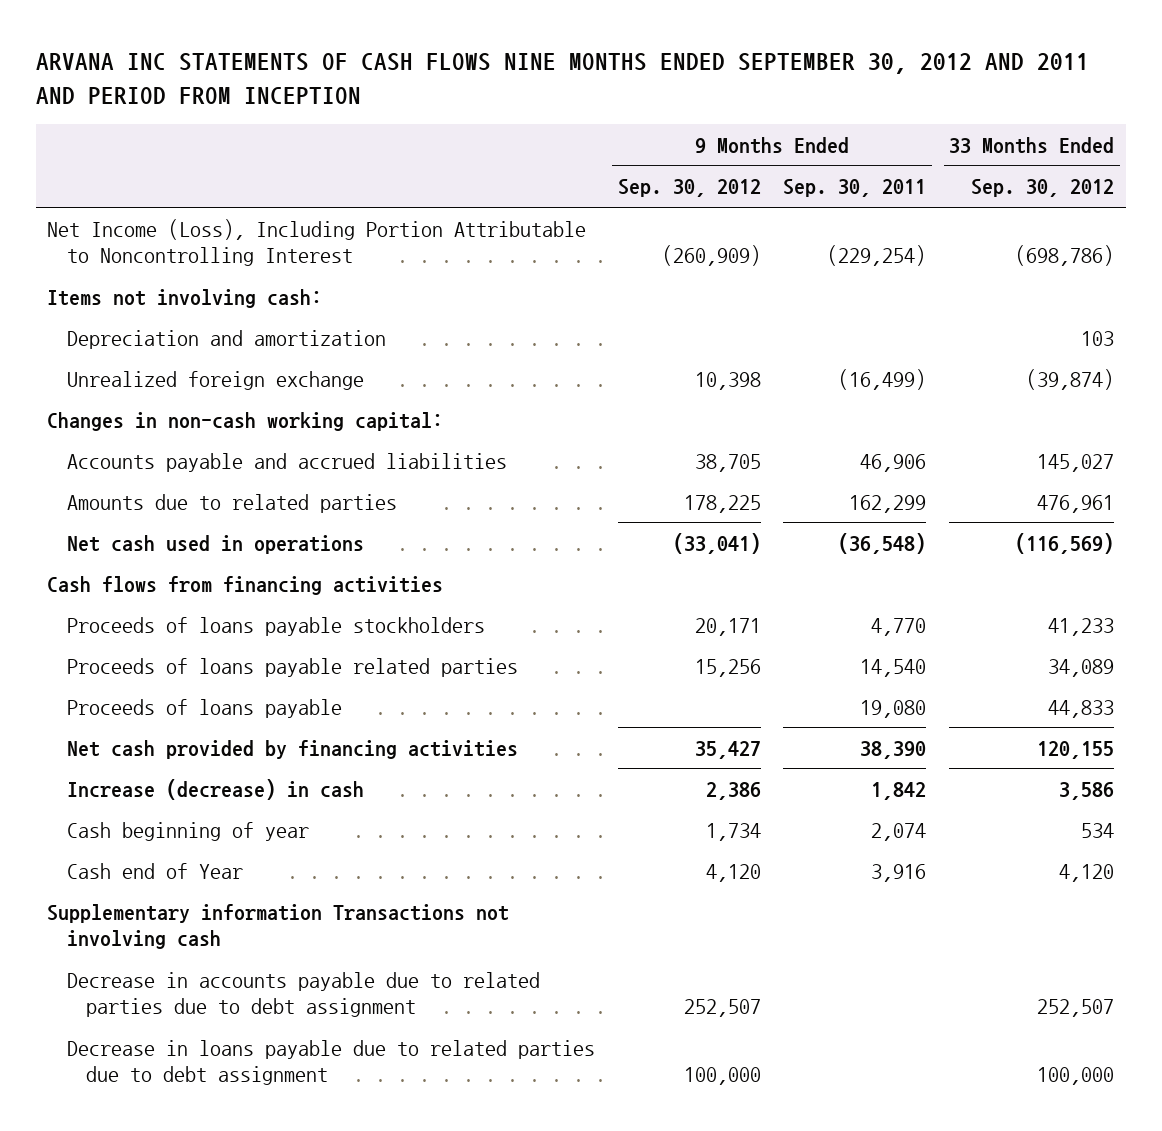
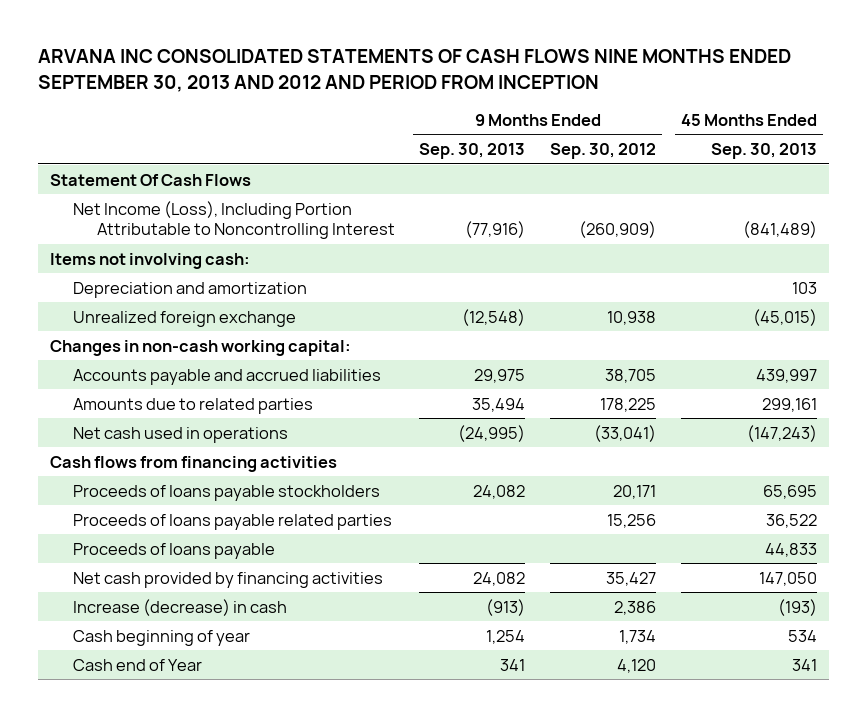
- ARVANA INC STATEMENTS OF CASH FLOWS NINE MONTHS ENDED SEPTEMBER 30, 2012 AND 2011 AND PERIOD FROM INCEPTION
+ ARVANA INC CONSOLIDATED STATEMENTS OF CASH FLOWS NINE MONTHS ENDED SEPTEMBER 30, 2013 AND 2012 AND PERIOD FROM INCEPTION
- | 9 Months Ended Sep. 30, 2012 | 9 Months Ended Sep. 30, 2011 | 33 Months Ended Sep. 30, 2012
+ | 9 Months Ended Sep. 30, 2013 | 9 Months Ended Sep. 30, 2012 | 45 Months Ended Sep. 30, 2013
+ Statement Of Cash Flows
- Unrealized foreign exchange | 10,398 | (16,499) | (39,874)
+ Unrealized foreign exchange | (12,548) | 10,938 | (45,015)
- Supplementary information Transactions not involving cash
- Decrease in accounts payable due to related parties due to debt assignment | 252,507 | | 252,507
- Decrease in loans payable due to related parties due to debt assignment | 100,000 | | 100,000

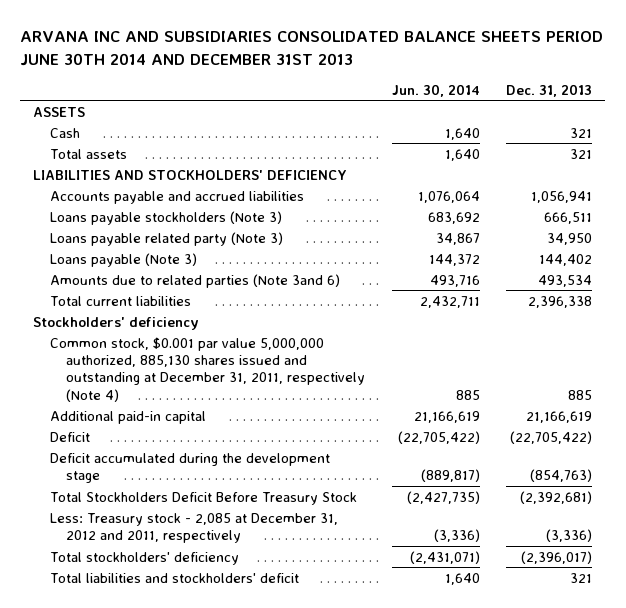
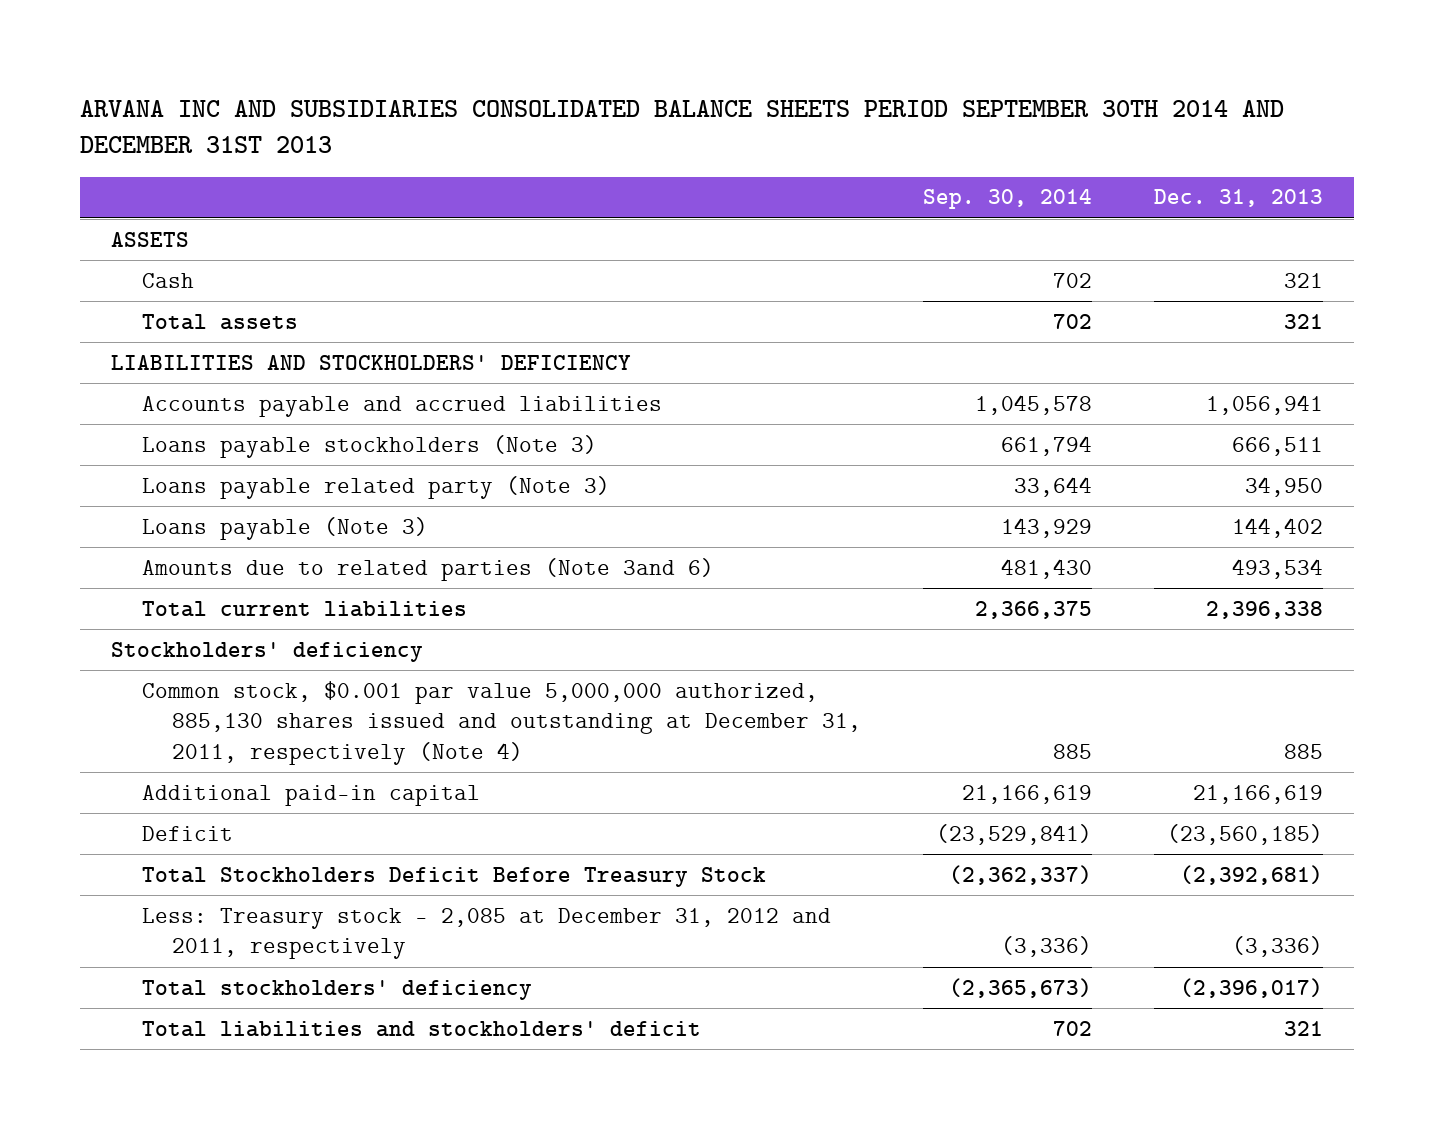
- ARVANA INC AND SUBSIDIARIES CONSOLIDATED BALANCE SHEETS PERIOD JUNE 30TH 2014 AND DECEMBER 31ST 2013
+ ARVANA INC AND SUBSIDIARIES CONSOLIDATED BALANCE SHEETS PERIOD SEPTEMBER 30TH 2014 AND DECEMBER 31ST 2013
- | Jun. 30, 2014 | Dec. 31, 2013
+ | Sep. 30, 2014 | Dec. 31, 2013
- Deficit | (22,705,422) | (22,705,422)
- Deficit accumulated during the development stage | (889,817) | (854,763)
+ Deficit | (23,529,841) | (23,560,185)

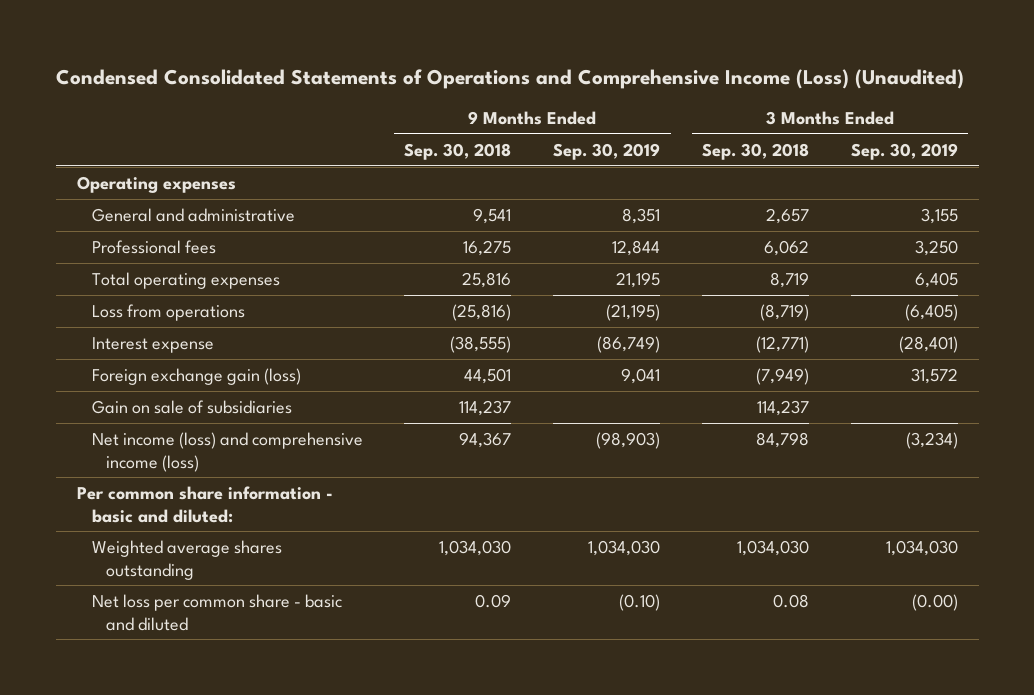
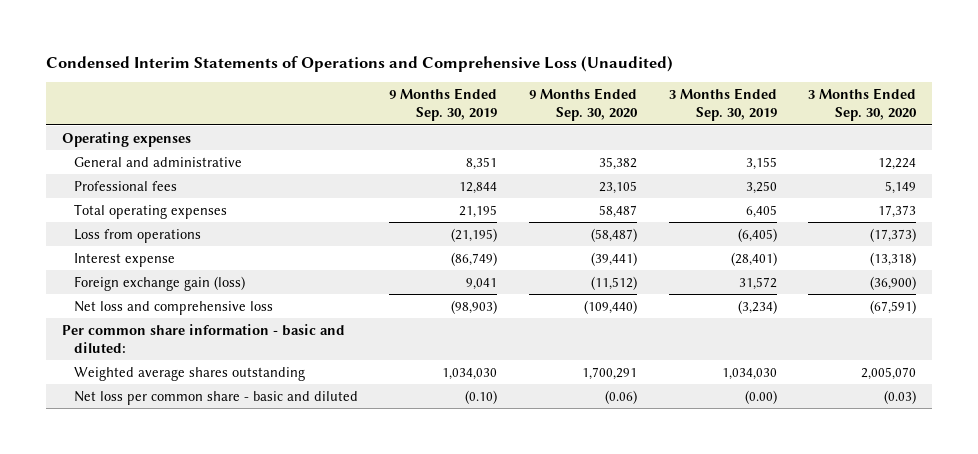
- Condensed Consolidated Statements of Operations and Comprehensive Income (Loss) (Unaudited)
+ Condensed Interim Statements of Operations and Comprehensive Loss (Unaudited)
- | 9 Months Ended Sep. 30, 2018 | 9 Months Ended Sep. 30, 2019 | 3 Months Ended Sep. 30, 2018 | 3 Months Ended Sep. 30, 2019
+ | 9 Months Ended Sep. 30, 2019 | 9 Months Ended Sep. 30, 2020 | 3 Months Ended Sep. 30, 2019 | 3 Months Ended Sep. 30, 2020
- Gain on sale of subsidiaries | 114,237 | | 114,237 |
- Net income (loss) and comprehensive income (loss) | 94,367 | (98,903) | 84,798 | (3,234)
+ Net loss and comprehensive loss | (98,903) | (109,440) | (3,234) | (67,591)

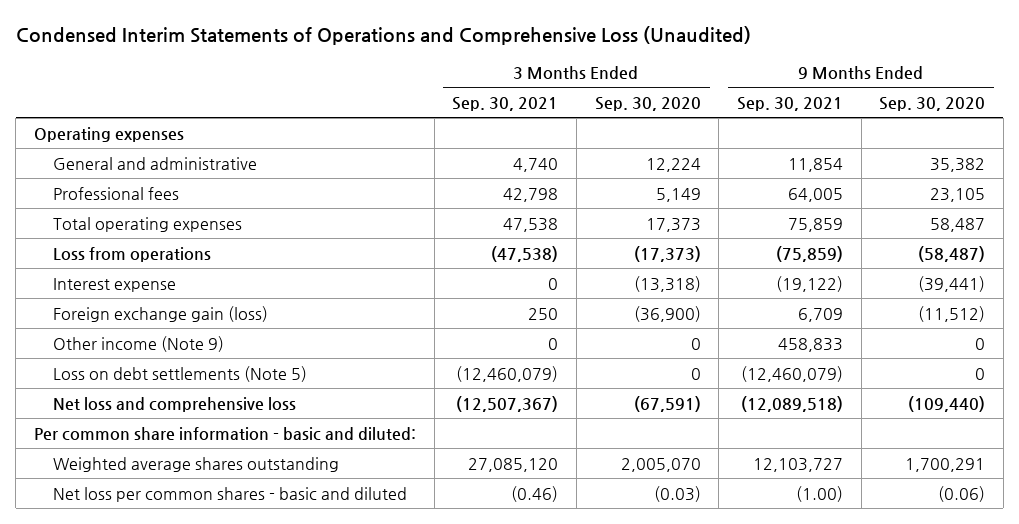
- | 9 Months Ended Sep. 30, 2019 | 9 Months Ended Sep. 30, 2020 | 3 Months Ended Sep. 30, 2019 | 3 Months Ended Sep. 30, 2020
+ | 3 Months Ended Sep. 30, 2021 | 3 Months Ended Sep. 30, 2020 | 9 Months Ended Sep. 30, 2021 | 9 Months Ended Sep. 30, 2020
+ Other income (Note 9) | 0 | 0 | 458,833 | 0
+ Loss on debt settlements (Note 5) | (12,460,079) | 0 | (12,460,079) | 0
- Net loss per common share - basic and diluted | (0.10) | (0.06) | (0.00) | (0.03)
+ Net loss per common shares - basic and diluted | (0.46) | (0.03) | (1.00) | (0.06)

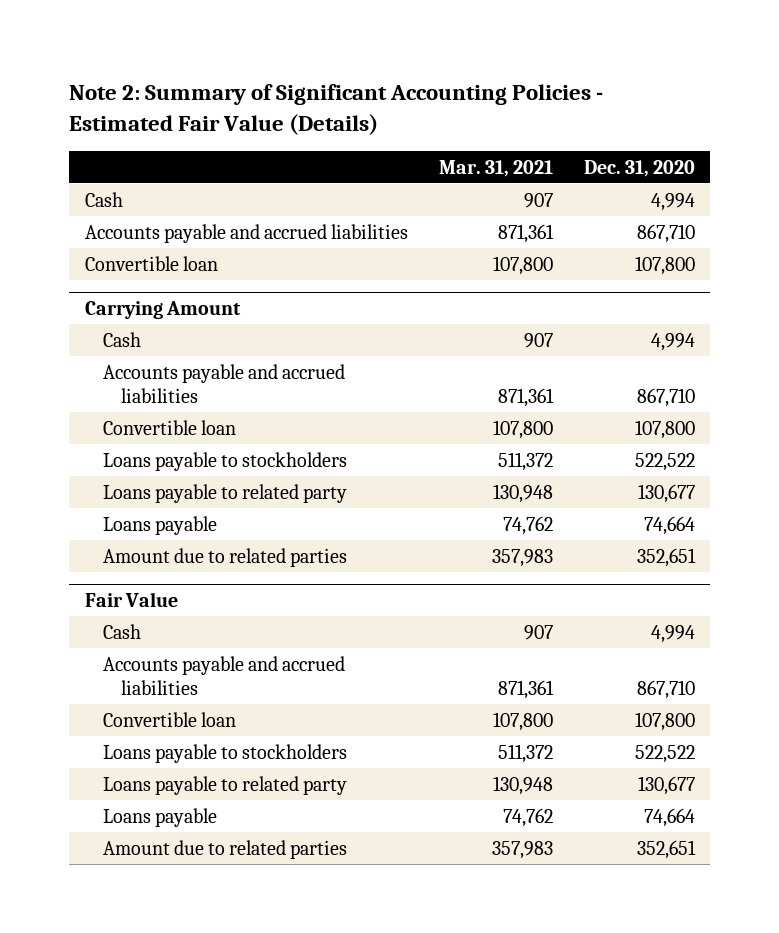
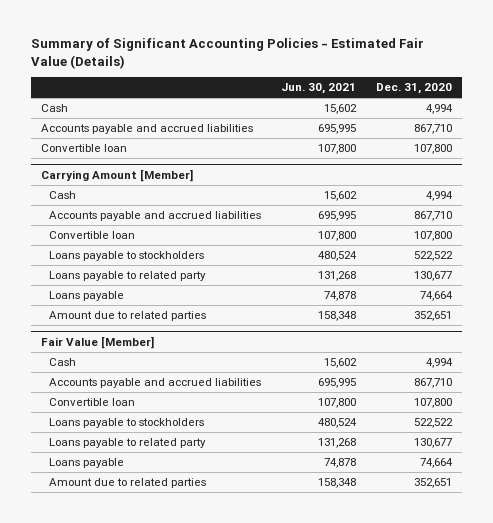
- Note 2: Summary of Significant Accounting Policies - Estimated Fair Value (Details)
+ Summary of Significant Accounting Policies - Estimated Fair Value (Details)
- | Mar. 31, 2021 | Dec. 31, 2020
+ | Jun. 30, 2021 | Dec. 31, 2020
- Carrying Amount
+ Carrying Amount [Member]
- Fair Value
+ Fair Value [Member]

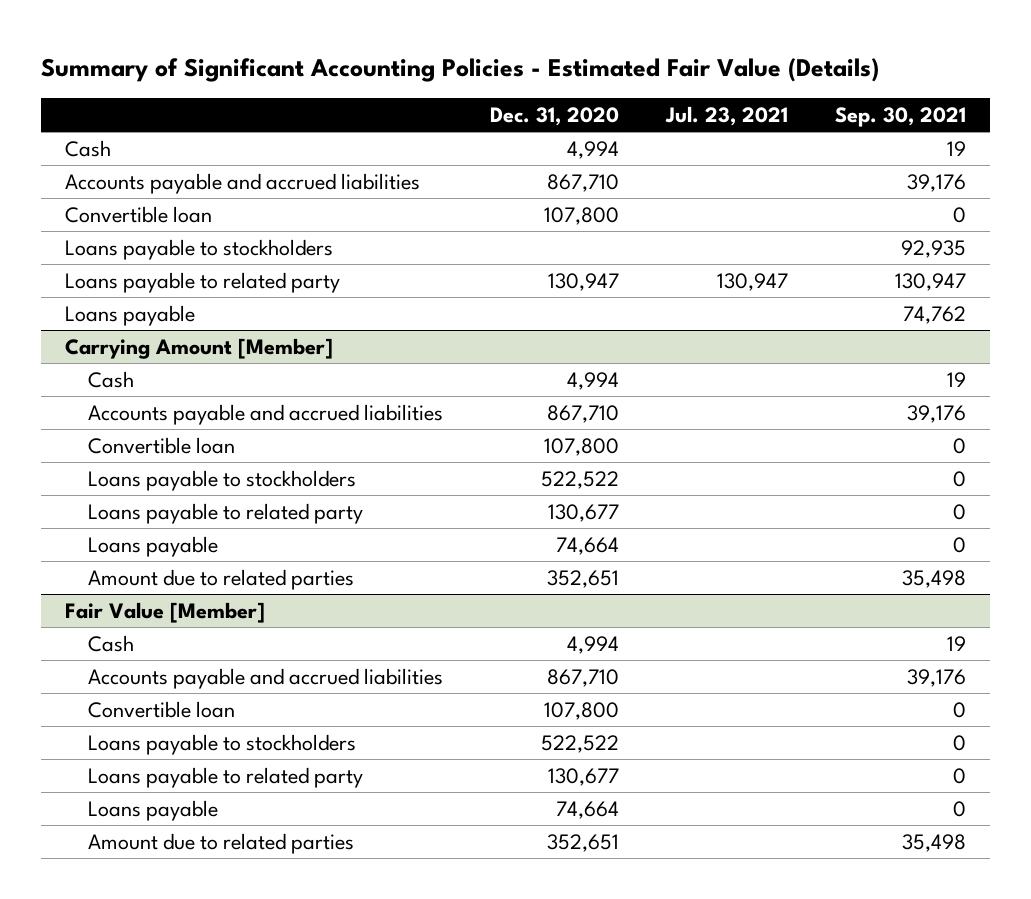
- | Jun. 30, 2021 | Dec. 31, 2020
+ | Dec. 31, 2020 | Jul. 23, 2021 | Sep. 30, 2021
+ Loans payable to stockholders | | | 92,935
+ Loans payable to related party | 130,947 | 130,947 | 130,947
+ Loans payable | | | 74,762

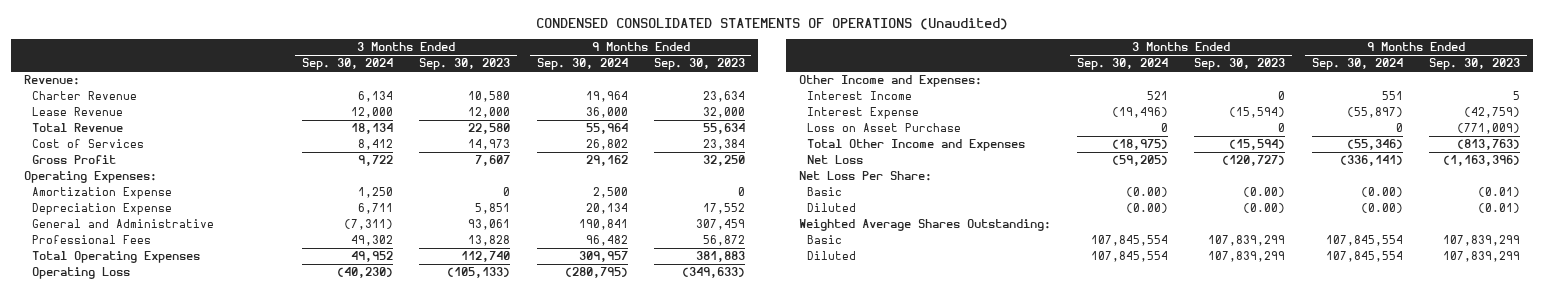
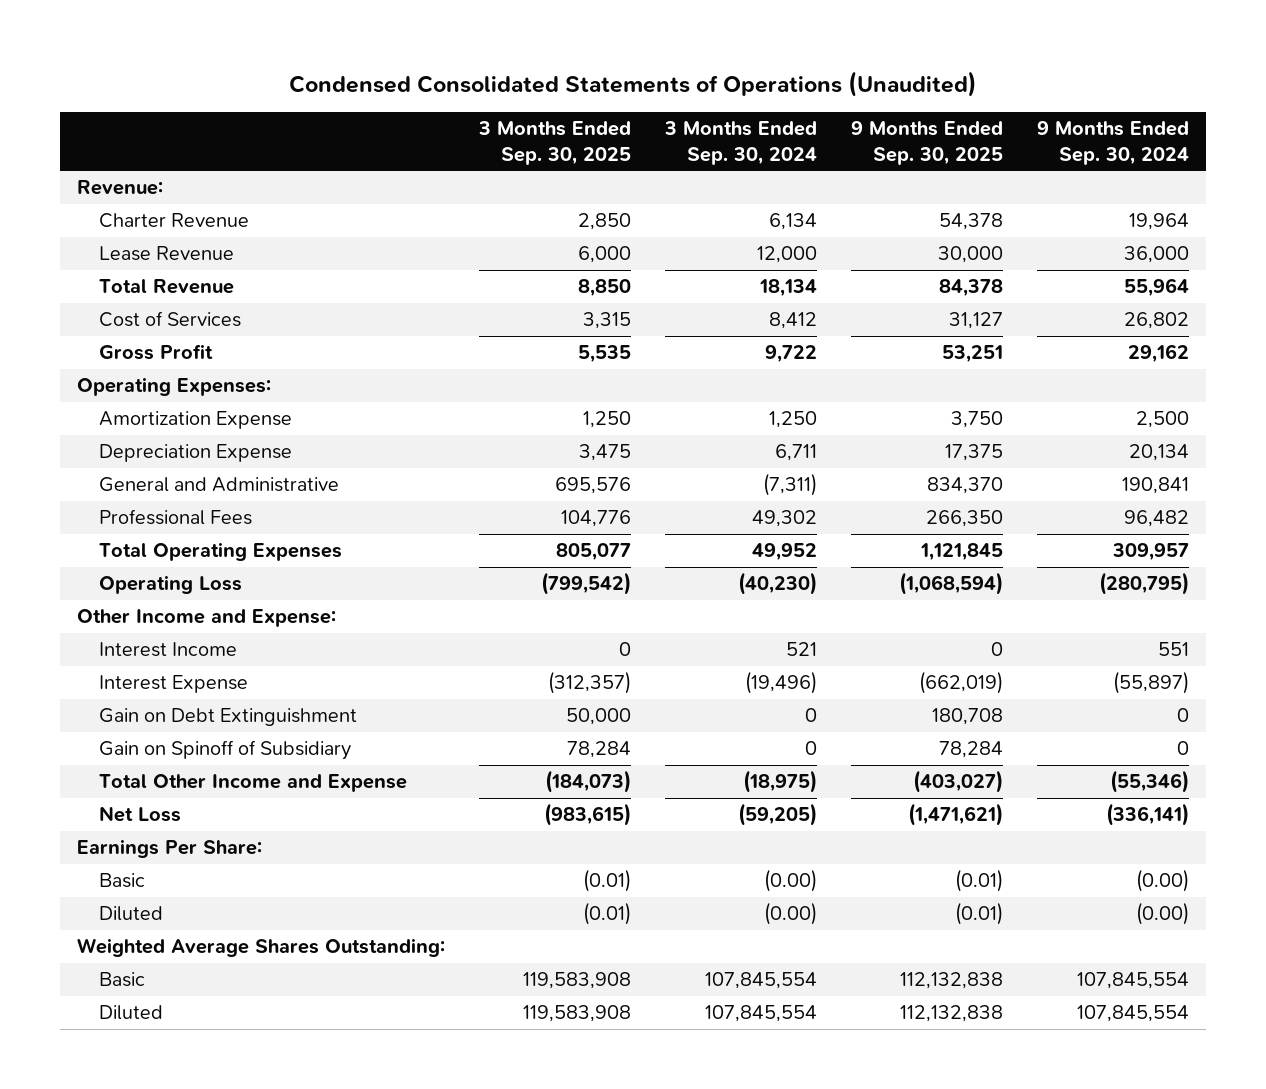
- CONDENSED CONSOLIDATED STATEMENTS OF OPERATIONS (Unaudited)
+ Condensed Consolidated Statements of Operations (Unaudited)
- | 3 Months Ended Sep. 30, 2024 | 3 Months Ended Sep. 30, 2023 | 9 Months Ended Sep. 30, 2024 | 9 Months Ended Sep. 30, 2023
+ | 3 Months Ended Sep. 30, 2025 | 3 Months Ended Sep. 30, 2024 | 9 Months Ended Sep. 30, 2025 | 9 Months Ended Sep. 30, 2024
- Other Income and Expenses:
+ Other Income and Expense:
- Loss on Asset Purchase | 0 | 0 | 0 | (771,009)
- Total Other Income and Expenses | (18,975) | (15,594) | (55,346) | (813,763)
+ Gain on Debt Extinguishment | 50,000 | 0 | 180,708 | 0
+ Gain on Spinoff of Subsidiary | 78,284 | 0 | 78,284 | 0
+ Total Other Income and Expense | (184,073) | (18,975) | (403,027) | (55,346)
- Net Loss Per Share:
+ Earnings Per Share:

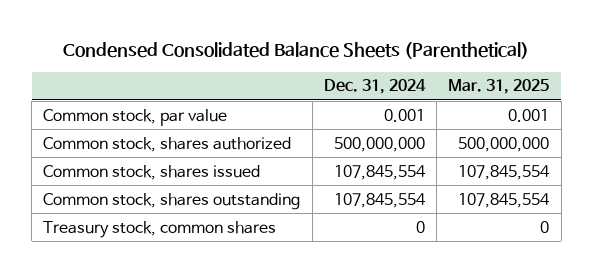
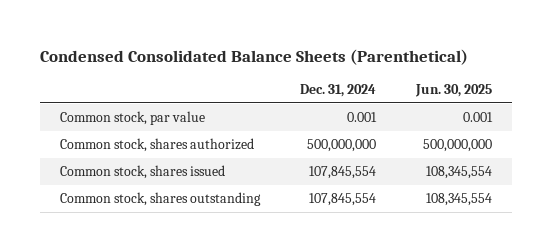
- | Dec. 31, 2024 | Mar. 31, 2025
+ | Dec. 31, 2024 | Jun. 30, 2025
- Treasury stock, common shares | 0 | 0

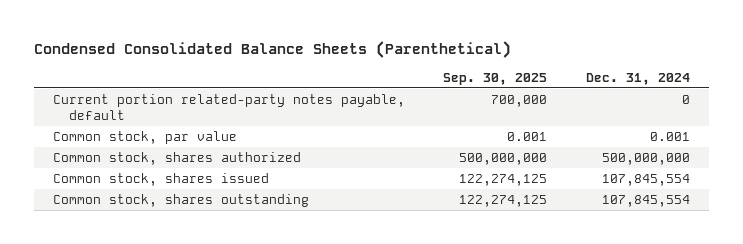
- | Dec. 31, 2024 | Jun. 30, 2025
+ | Sep. 30, 2025 | Dec. 31, 2024
+ Current portion related-party notes payable, default | 700,000 | 0

